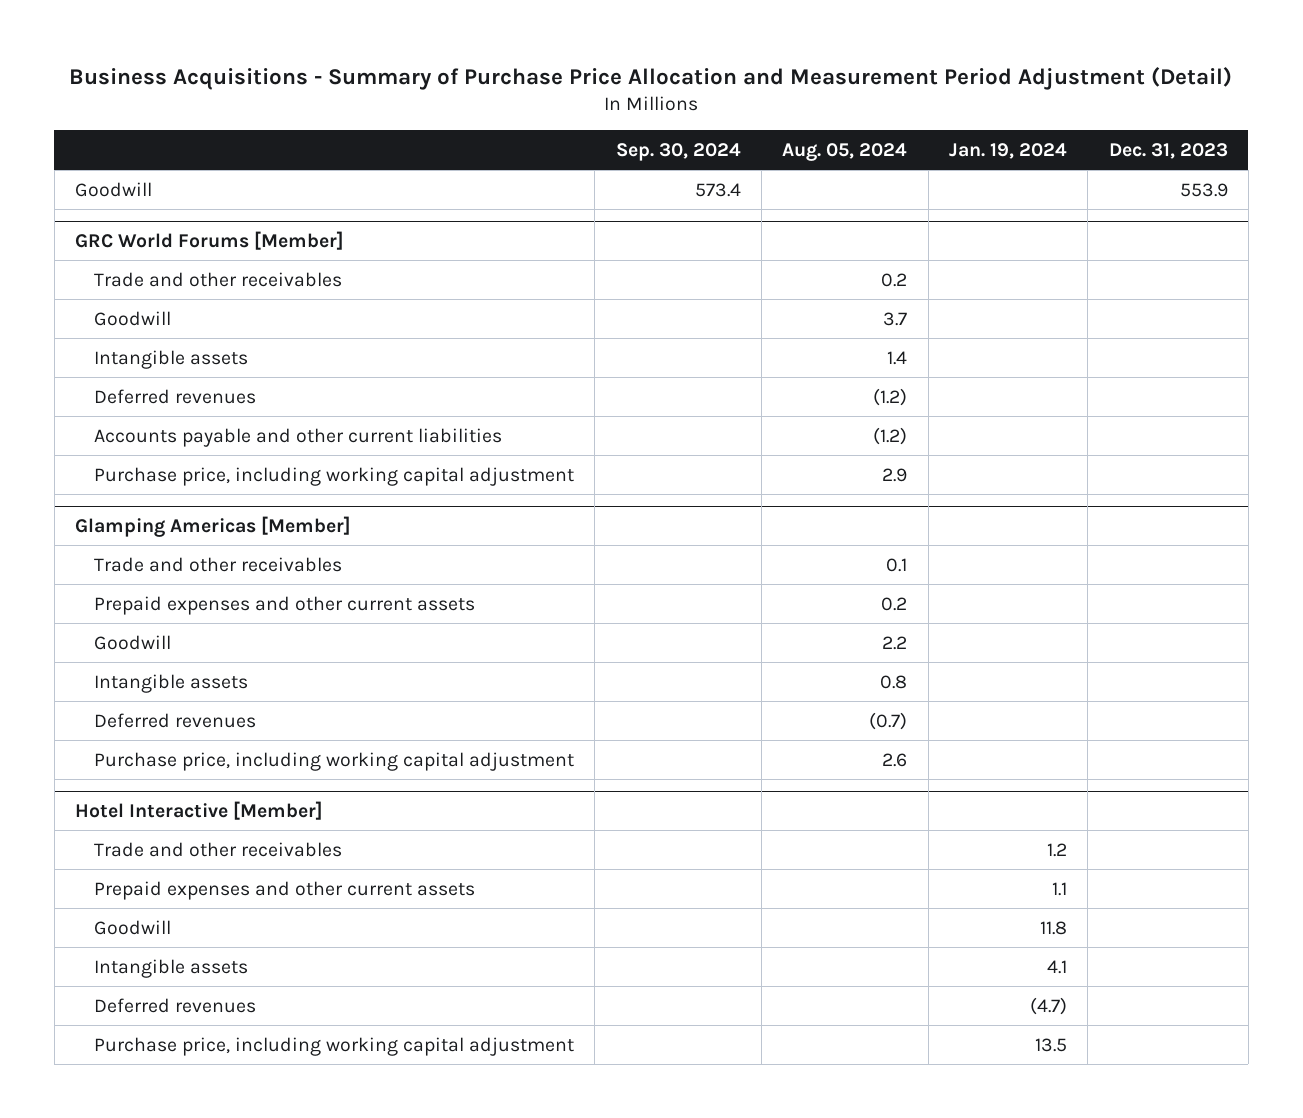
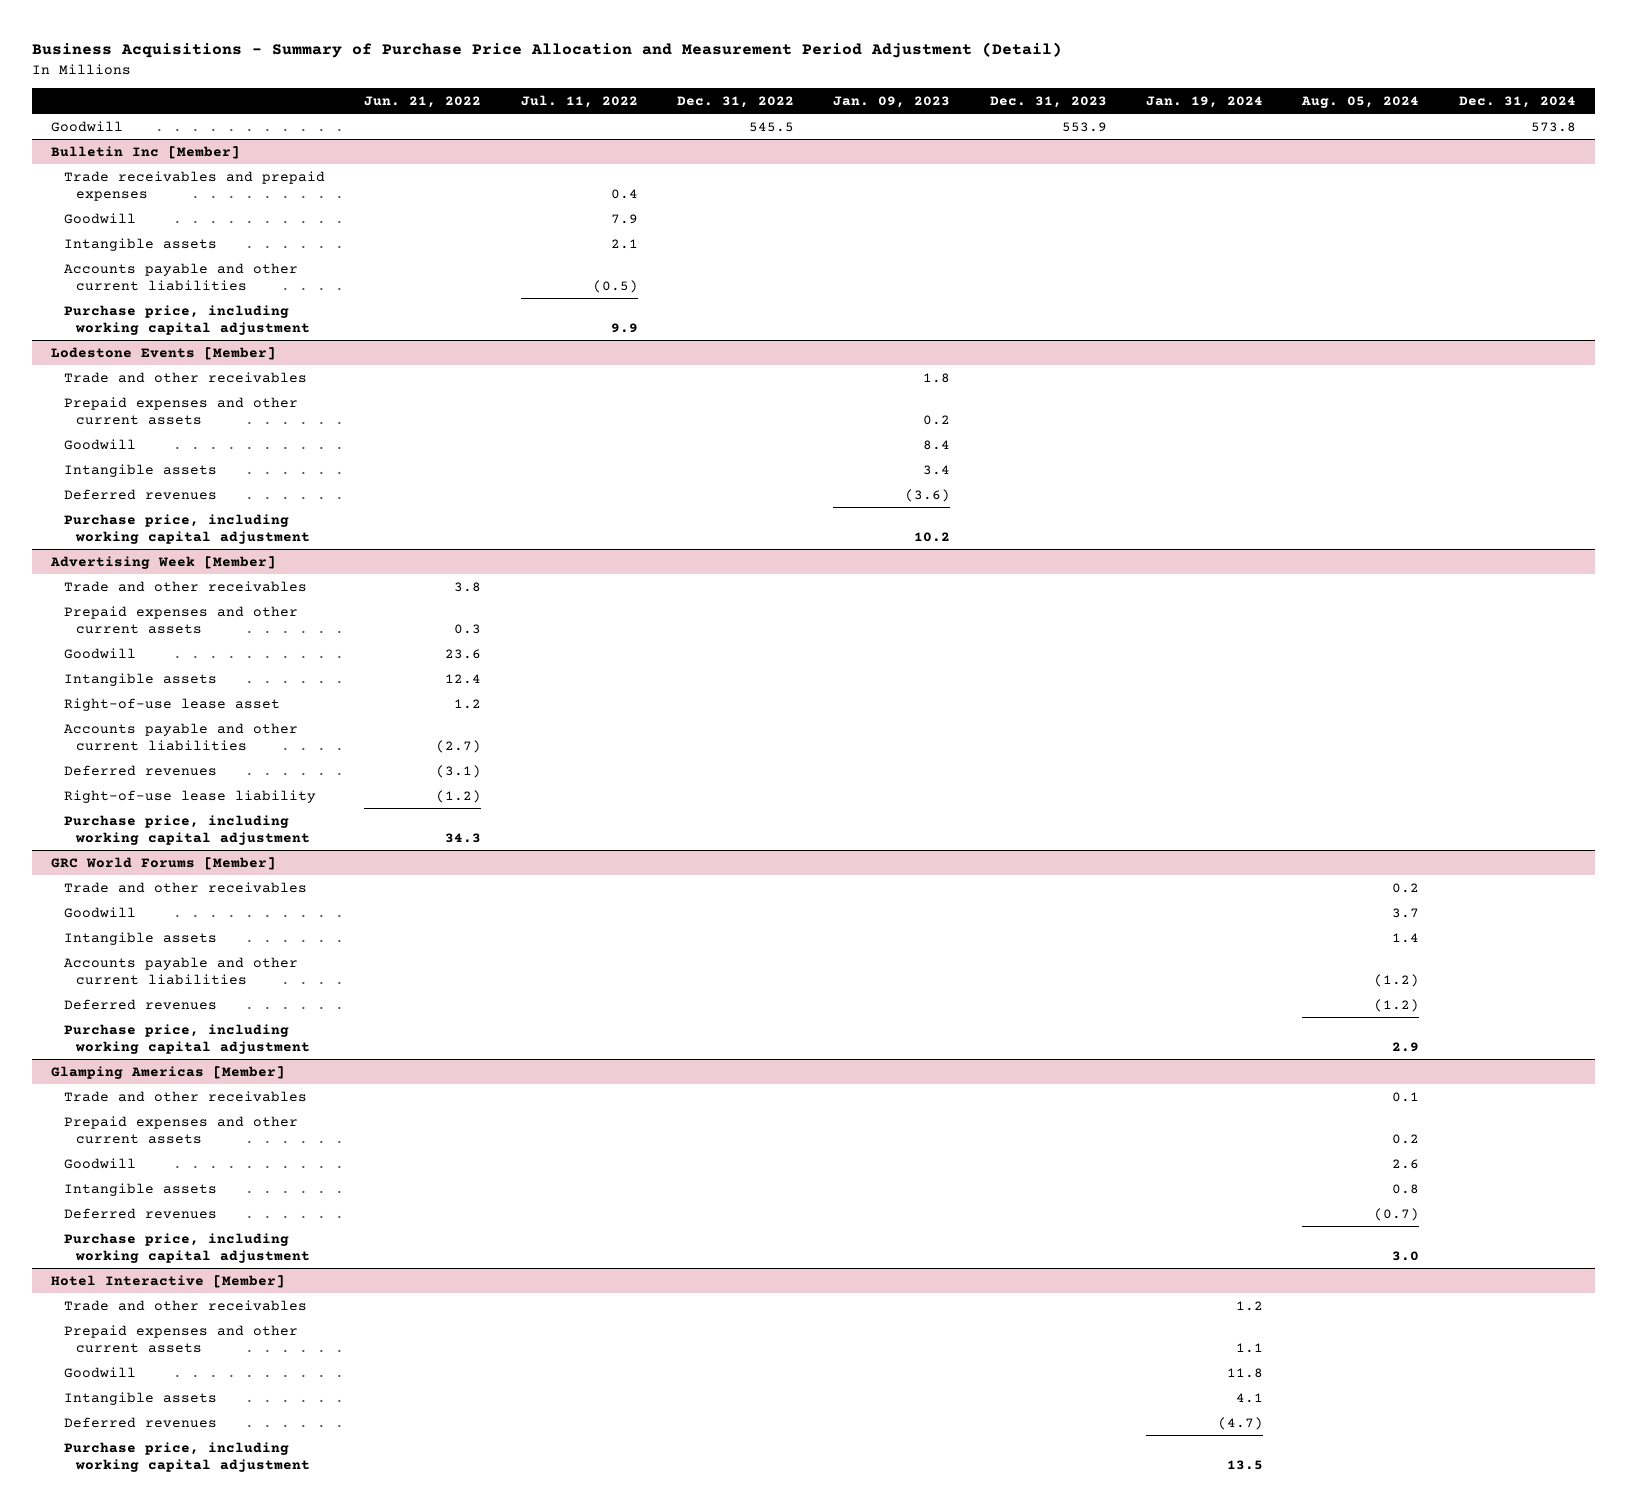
- | Sep. 30, 2024 | Aug. 05, 2024 | Jan. 19, 2024 | Dec. 31, 2023
+ | Jun. 21, 2022 | Jul. 11, 2022 | Dec. 31, 2022 | Jan. 09, 2023 | Dec. 31, 2023 | Jan. 19, 2024 | Aug. 05, 2024 | Dec. 31, 2024
+ Bulletin Inc [Member]
+ Trade receivables and prepaid expenses | | 0.4 | | | | | |
+ Goodwill | | 7.9 | | | | | |
+ Intangible assets | | 2.1 | | | | | |
+ Accounts payable and other current liabilities | | (0.5) | | | | | |
+ Purchase price, including working capital adjustment | | 9.9 | | | | | |
+ Lodestone Events [Member]
+ Trade and other receivables | | | | 1.8 | | | |
+ Prepaid expenses and other current assets | | | | 0.2 | | | |
+ Goodwill | | | | 8.4 | | | |
+ Intangible assets | | | | 3.4 | | | |
+ Deferred revenues | | | | (3.6) | | | |
+ Purchase price, including working capital adjustment | | | | 10.2 | | | |
+ Advertising Week [Member]
+ Trade and other receivables | 3.8 | | | | | | |
+ Prepaid expenses and other current assets | 0.3 | | | | | | |
+ Goodwill | 23.6 | | | | | | |
+ Intangible assets | 12.4 | | | | | | |
+ Right-of-use lease asset | 1.2 | | | | | | |
+ Accounts payable and other current liabilities | (2.7) | | | | | | |
+ Deferred revenues | (3.1) | | | | | | |
+ Right-of-use lease liability | (1.2) | | | | | | |
+ Purchase price, including working capital adjustment | 34.3 | | | | | | |
@ GRC World Forums [Member]
moved down: Deferred revenues | | | | | | | (1.2) |
@ Glamping Americas [Member]
- Goodwill | | 2.2 | |
+ Goodwill | | | | | | | 2.6 |
- Purchase price, including working capital adjustment | | 2.6 | |
+ Purchase price, including working capital adjustment | | | | | | | 3.0 |

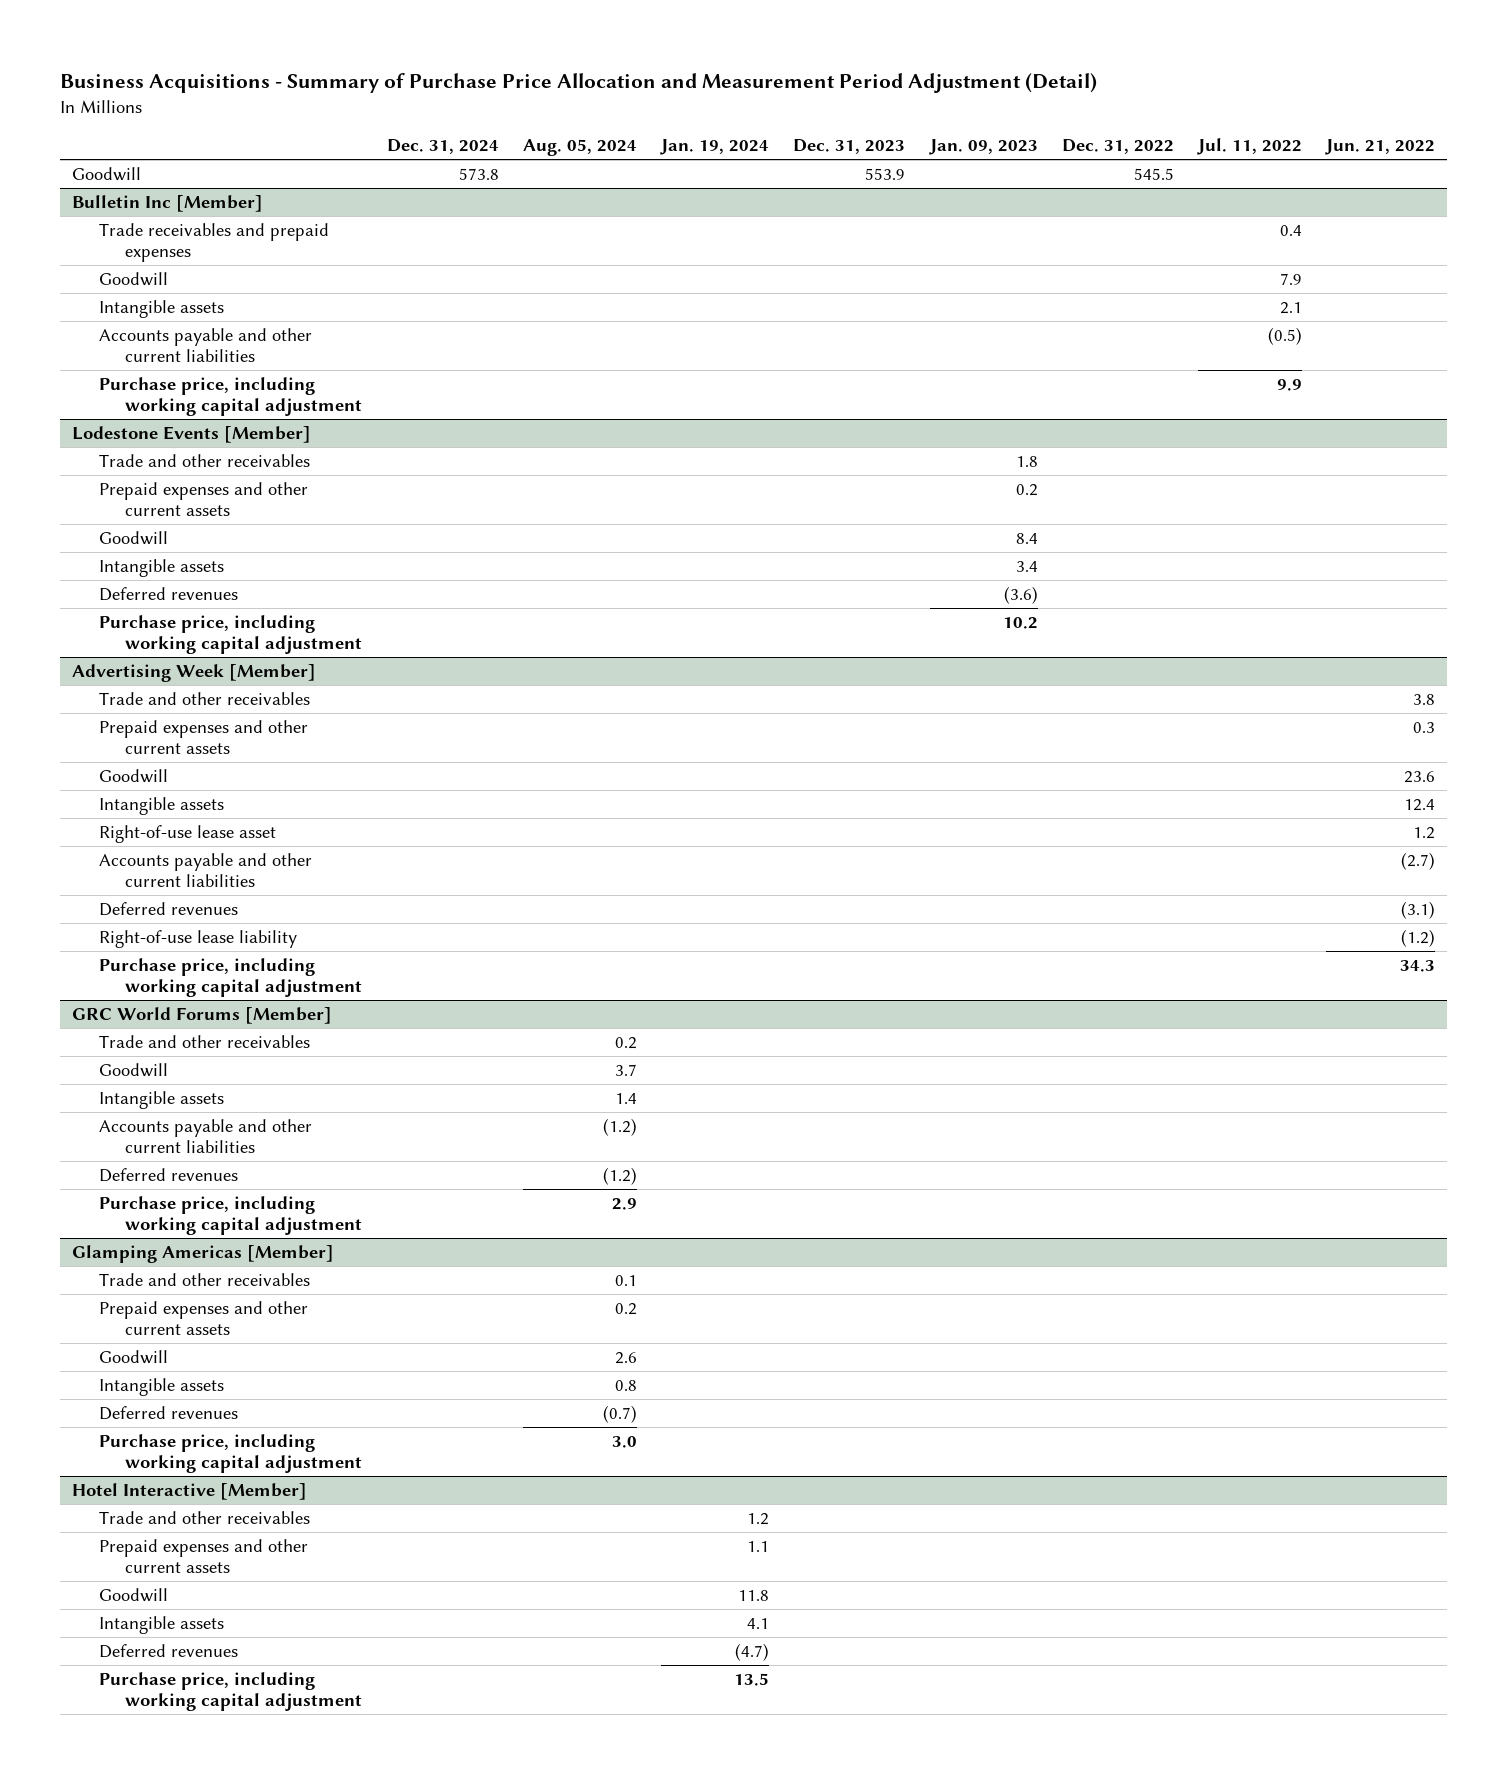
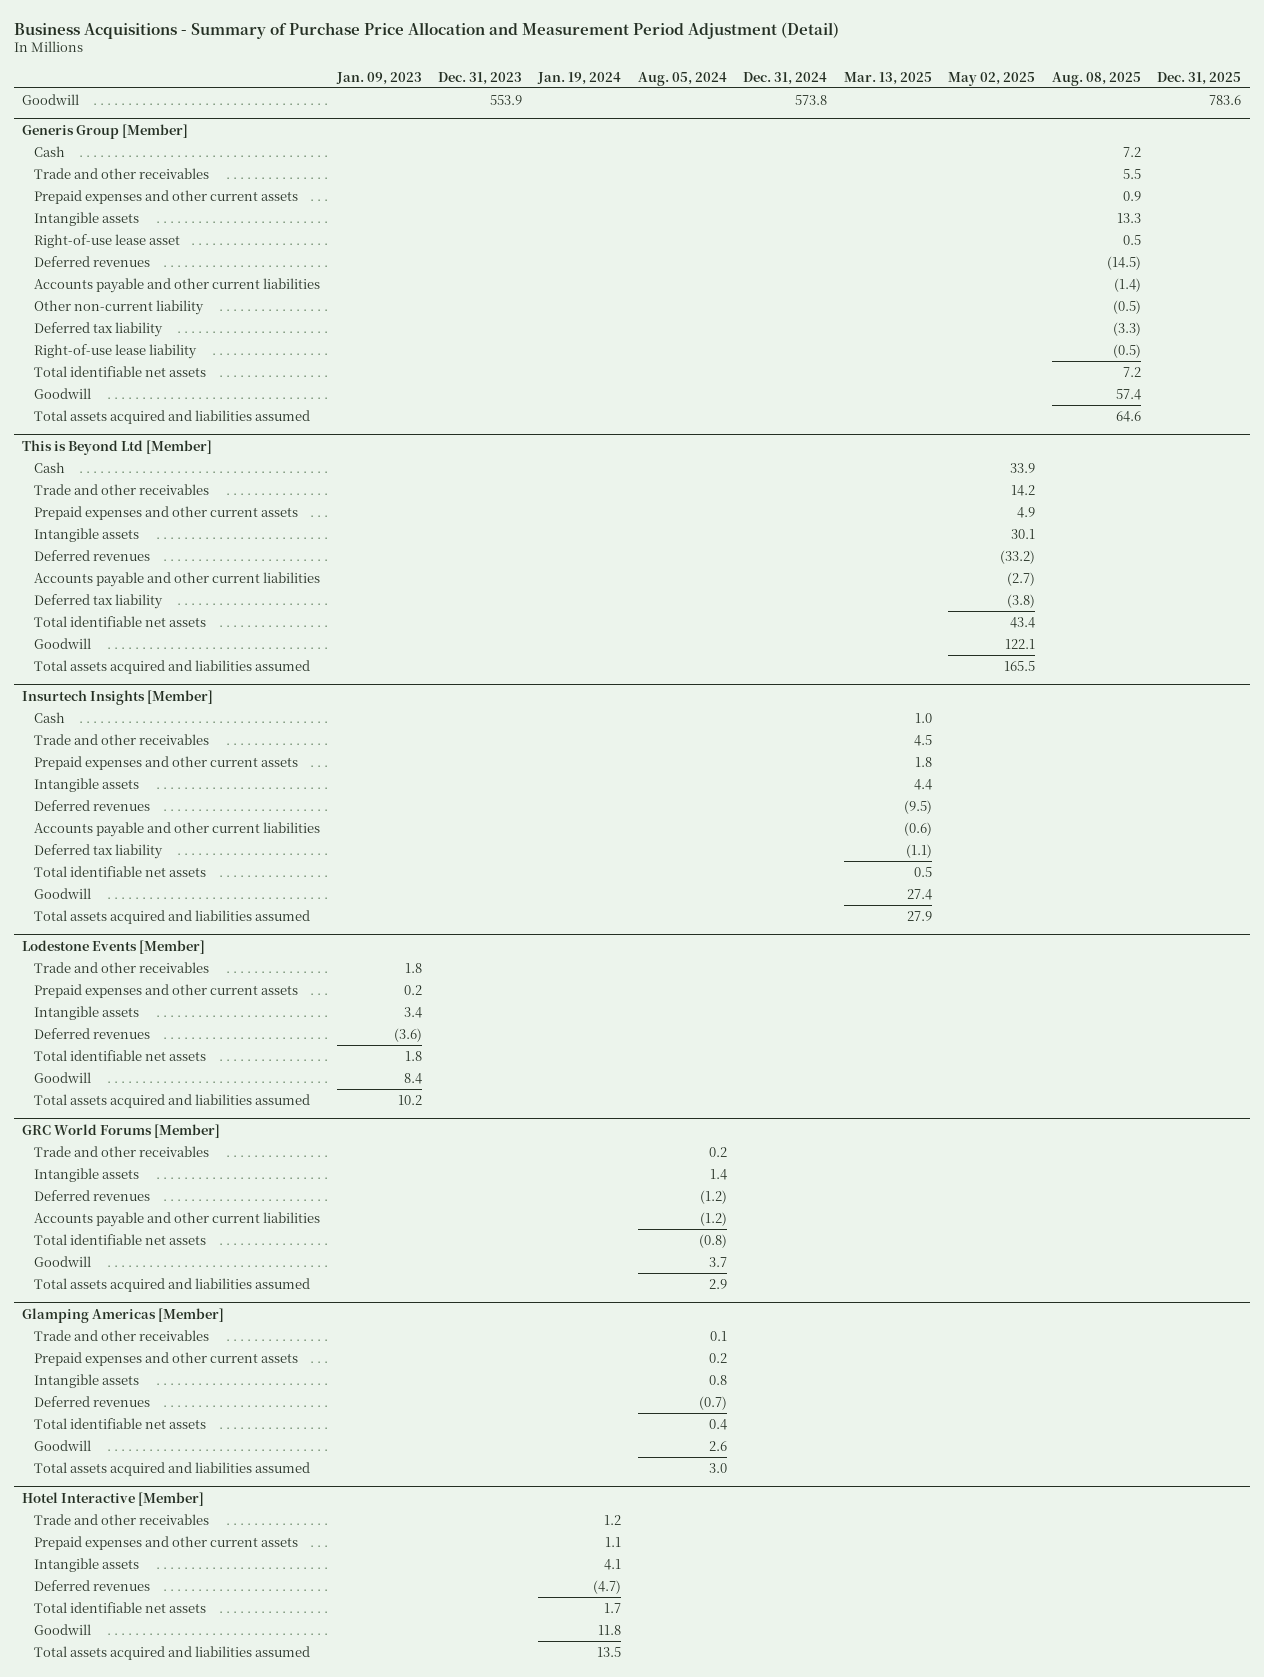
- | Dec. 31, 2024 | Aug. 05, 2024 | Jan. 19, 2024 | Dec. 31, 2023 | Jan. 09, 2023 | Dec. 31, 2022 | Jul. 11, 2022 | Jun. 21, 2022
+ | Jan. 09, 2023 | Dec. 31, 2023 | Jan. 19, 2024 | Aug. 05, 2024 | Dec. 31, 2024 | Mar. 13, 2025 | May 02, 2025 | Aug. 08, 2025 | Dec. 31, 2025
- Bulletin Inc [Member]
- Trade receivables and prepaid expenses | | | | | | | 0.4 |
- Goodwill | | | | | | | 7.9 |
- Intangible assets | | | | | | | 2.1 |
- Accounts payable and other current liabilities | | | | | | | (0.5) |
- Purchase price, including working capital adjustment | | | | | | | 9.9 |
+ Generis Group [Member]
+ Cash | | | | | | | | 7.2 |
+ Trade and other receivables | | | | | | | | 5.5 |
+ Prepaid expenses and other current assets | | | | | | | | 0.9 |
+ Intangible assets | | | | | | | | 13.3 |
+ Right-of-use lease asset | | | | | | | | 0.5 |
+ Deferred revenues | | | | | | | | (14.5) |
+ Accounts payable and other current liabilities | | | | | | | | (1.4) |
+ Other non-current liability | | | | | | | | (0.5) |
+ Deferred tax liability | | | | | | | | (3.3) |
+ Right-of-use lease liability | | | | | | | | (0.5) |
+ Total identifiable net assets | | | | | | | | 7.2 |
+ Goodwill | | | | | | | | 57.4 |
+ Total assets acquired and liabilities assumed | | | | | | | | 64.6 |
+ This is Beyond Ltd [Member]
+ Cash | | | | | | | 33.9 | |
+ Trade and other receivables | | | | | | | 14.2 | |
+ Prepaid expenses and other current assets | | | | | | | 4.9 | |
+ Intangible assets | | | | | | | 30.1 | |
+ Deferred revenues | | | | | | | (33.2) | |
+ Accounts payable and other current liabilities | | | | | | | (2.7) | |
+ Deferred tax liability | | | | | | | (3.8) | |
+ Total identifiable net assets | | | | | | | 43.4 | |
+ Goodwill | | | | | | | 122.1 | |
+ Total assets acquired and liabilities assumed | | | | | | | 165.5 | |
+ Insurtech Insights [Member]
+ Cash | | | | | | 1.0 | | |
+ Trade and other receivables | | | | | | 4.5 | | |
+ Prepaid expenses and other current assets | | | | | | 1.8 | | |
+ Intangible assets | | | | | | 4.4 | | |
+ Deferred revenues | | | | | | (9.5) | | |
+ Accounts payable and other current liabilities | | | | | | (0.6) | | |
+ Deferred tax liability | | | | | | (1.1) | | |
+ Total identifiable net assets | | | | | | 0.5 | | |
+ Goodwill | | | | | | 27.4 | | |
+ Total assets acquired and liabilities assumed | | | | | | 27.9 | | |
@ Lodestone Events [Member]
- Purchase price, including working capital adjustment | | | | | 10.2 | | |
- Advertising Week [Member]
- Trade and other receivables | | | | | | | | 3.8
- Prepaid expenses and other current assets | | | | | | | | 0.3
- Goodwill | | | | | | | | 23.6
- Intangible assets | | | | | | | | 12.4
- Right-of-use lease asset | | | | | | | | 1.2
- Accounts payable and other current liabilities | | | | | | | | (2.7)
- Deferred revenues | | | | | | | | (3.1)
- Right-of-use lease liability | | | | | | | | (1.2)
- Purchase price, including working capital adjustment | | | | | | | | 34.3
@ Lodestone Events [Member]
+ Total identifiable net assets | 1.8 | | | | | | | |
moved down: Goodwill | 8.4 | | | | | | | |
+ Total assets acquired and liabilities assumed | 10.2 | | | | | | | |
@ GRC World Forums [Member]
- Purchase price, including working capital adjustment | | 2.9 | | | | | |
moved down: Accounts payable and other current liabilities | | | | (1.2) | | | | |
+ Total identifiable net assets | | | | (0.8) | | | | |
moved down: Goodwill | | | | 3.7 | | | | |
+ Total assets acquired and liabilities assumed | | | | 2.9 | | | | |
@ Glamping Americas [Member]
- Purchase price, including working capital adjustment | | 3.0 | | | | | |
+ Total identifiable net assets | | | | 0.4 | | | | |
moved down: Goodwill | | | | 2.6 | | | | |
+ Total assets acquired and liabilities assumed | | | | 3.0 | | | | |
@ Hotel Interactive [Member]
- Purchase price, including working capital adjustment | | | 13.5 | | | | |
+ Total identifiable net assets | | | 1.7 | | | | | |
moved down: Goodwill | | | 11.8 | | | | | |
+ Total assets acquired and liabilities assumed | | | 13.5 | | | | | |

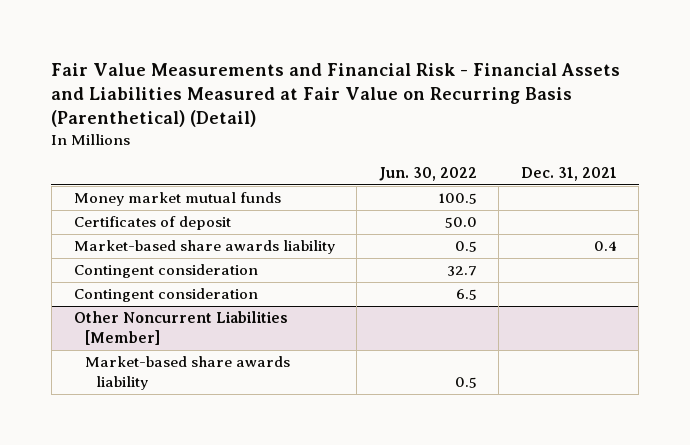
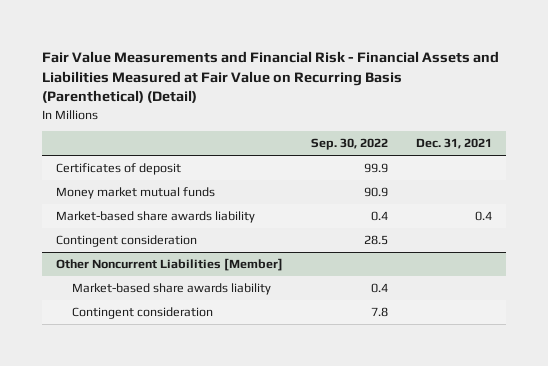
- | Jun. 30, 2022 | Dec. 31, 2021
+ | Sep. 30, 2022 | Dec. 31, 2021
moved down: Money market mutual funds | 90.9 |
- Contingent consideration | 6.5 |
@ Other Noncurrent Liabilities [Member]
+ Contingent consideration | 7.8 |

